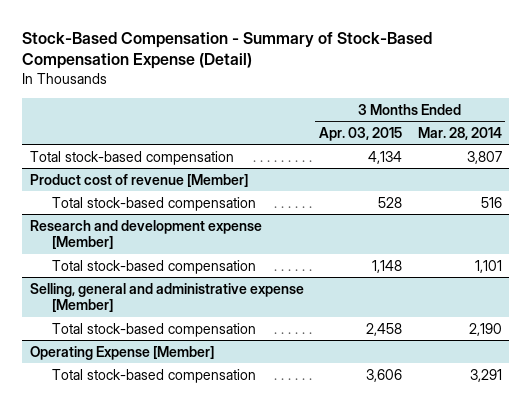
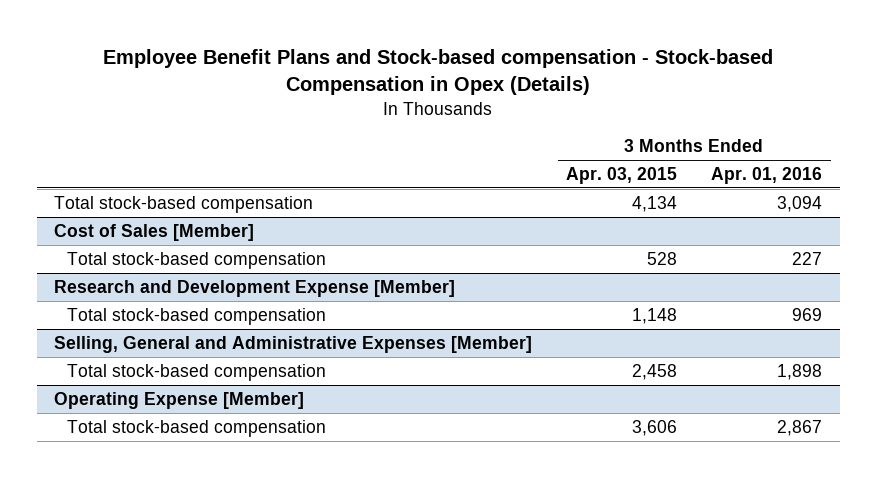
- Stock-Based Compensation - Summary of Stock-Based Compensation Expense (Detail)
+ Employee Benefit Plans and Stock-based compensation - Stock-based Compensation in Opex (Details)
- | 3 Months Ended Apr. 03, 2015 | 3 Months Ended Mar. 28, 2014
+ | 3 Months Ended Apr. 03, 2015 | 3 Months Ended Apr. 01, 2016
- Product cost of revenue [Member]
+ Cost of Sales [Member]
- Research and development expense [Member]
+ Research and Development Expense [Member]
- Selling, general and administrative expense [Member]
+ Selling, General and Administrative Expenses [Member]

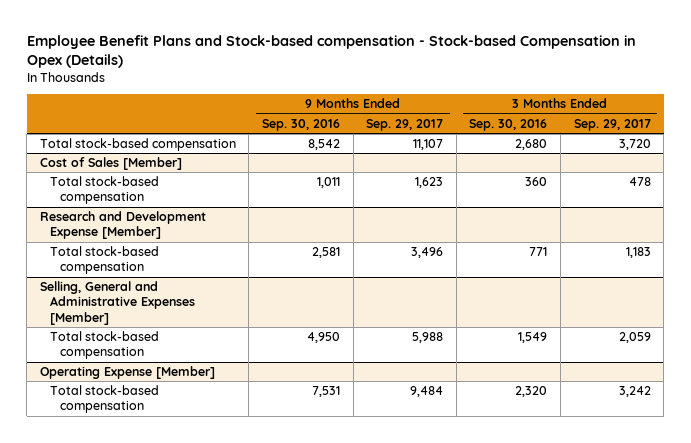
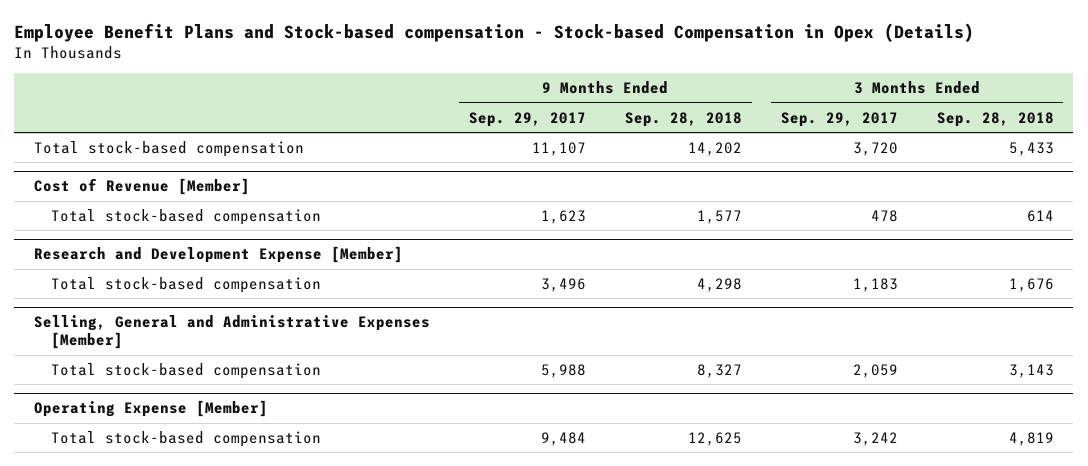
- | 9 Months Ended Sep. 30, 2016 | 9 Months Ended Sep. 29, 2017 | 3 Months Ended Sep. 30, 2016 | 3 Months Ended Sep. 29, 2017
+ | 9 Months Ended Sep. 29, 2017 | 9 Months Ended Sep. 28, 2018 | 3 Months Ended Sep. 29, 2017 | 3 Months Ended Sep. 28, 2018
- Cost of Sales [Member]
+ Cost of Revenue [Member]

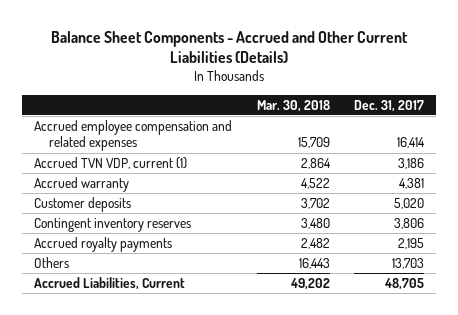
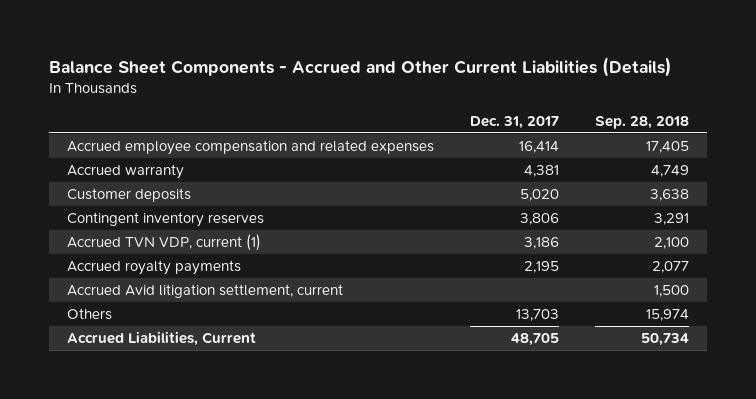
- | Mar. 30, 2018 | Dec. 31, 2017
+ | Dec. 31, 2017 | Sep. 28, 2018
moved down: Accrued TVN VDP, current (1) | 3,186 | 2,100
+ Accrued Avid litigation settlement, current | | 1,500

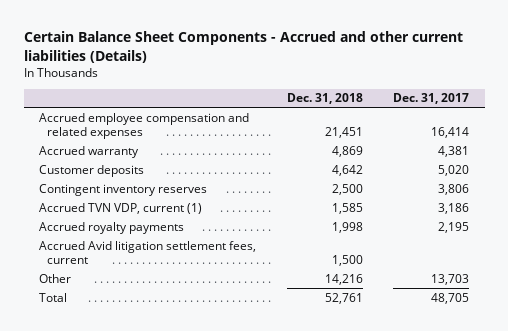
- Balance Sheet Components - Accrued and Other Current Liabilities (Details)
+ Certain Balance Sheet Components - Accrued and other current liabilities (Details)
- | Dec. 31, 2017 | Sep. 28, 2018
+ | Dec. 31, 2018 | Dec. 31, 2017
- Accrued Avid litigation settlement, current | | 1,500
- Others | 13,703 | 15,974
- Accrued Liabilities, Current | 48,705 | 50,734
+ Accrued Avid litigation settlement fees, current | 1,500 |
+ Other | 14,216 | 13,703
+ Total | 52,761 | 48,705

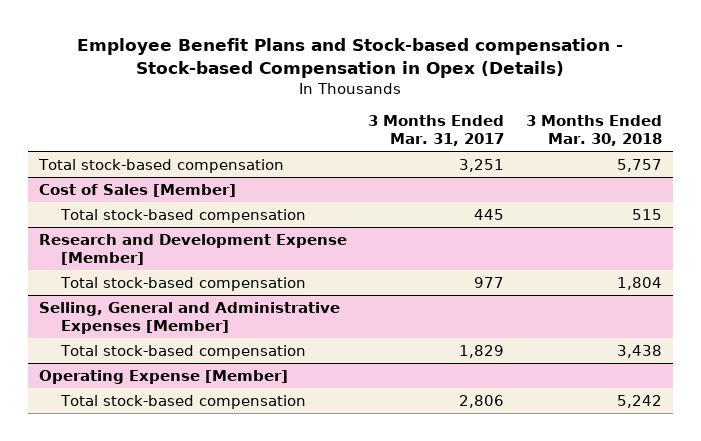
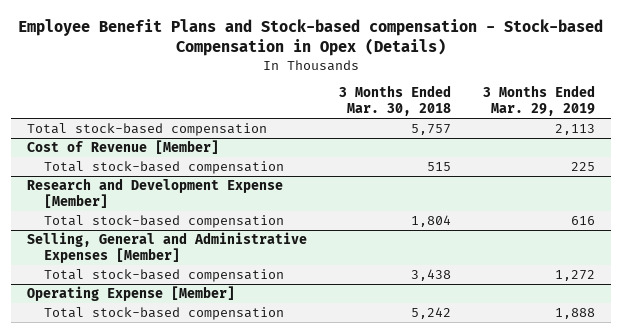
- | 3 Months Ended Mar. 31, 2017 | 3 Months Ended Mar. 30, 2018
+ | 3 Months Ended Mar. 30, 2018 | 3 Months Ended Mar. 29, 2019
- Cost of Sales [Member]
+ Cost of Revenue [Member]

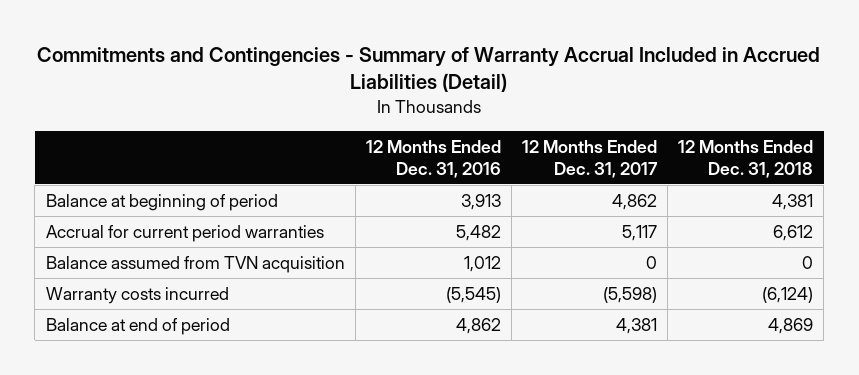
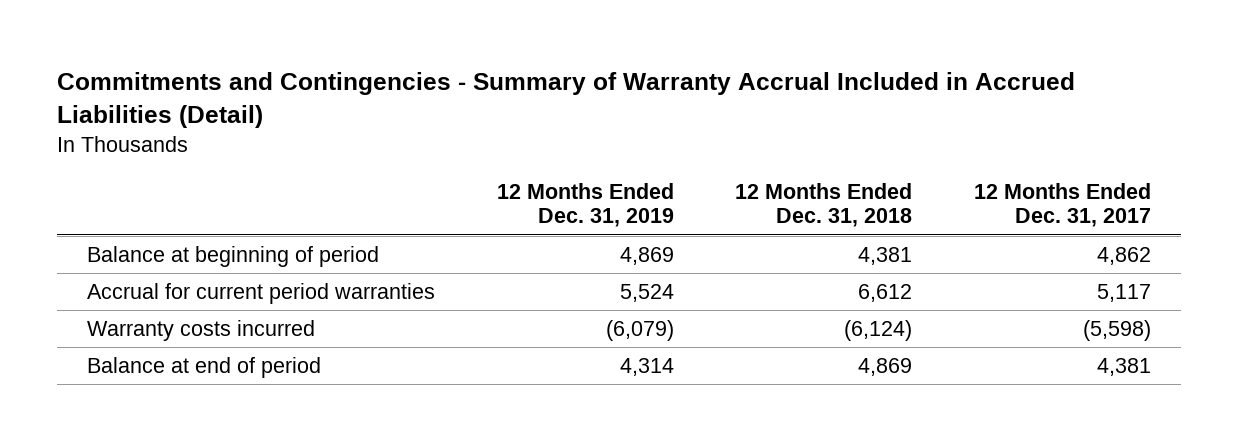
- | 12 Months Ended Dec. 31, 2016 | 12 Months Ended Dec. 31, 2017 | 12 Months Ended Dec. 31, 2018
+ | 12 Months Ended Dec. 31, 2019 | 12 Months Ended Dec. 31, 2018 | 12 Months Ended Dec. 31, 2017
- Balance assumed from TVN acquisition | 1,012 | 0 | 0

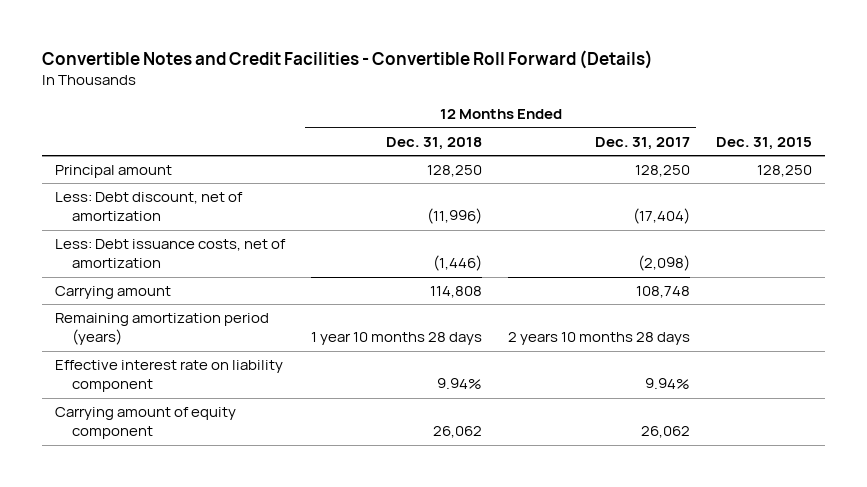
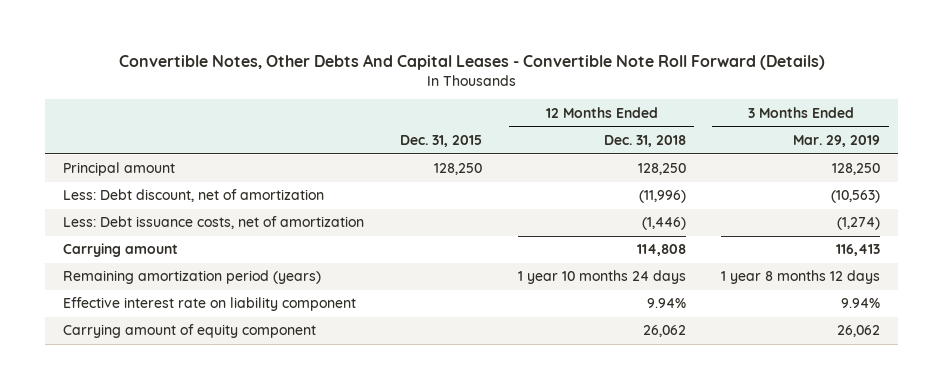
- Convertible Notes and Credit Facilities - Convertible Roll Forward (Details)
+ Convertible Notes, Other Debts And Capital Leases - Convertible Note Roll Forward (Details)
- | 12 Months Ended Dec. 31, 2018 | 12 Months Ended Dec. 31, 2017 | Dec. 31, 2015
+ | Dec. 31, 2015 | 12 Months Ended Dec. 31, 2018 | 3 Months Ended Mar. 29, 2019
- Remaining amortization period (years) | 1 year 10 months 28 days | 2 years 10 months 28 days |
+ Remaining amortization period (years) | | 1 year 10 months 24 days | 1 year 8 months 12 days

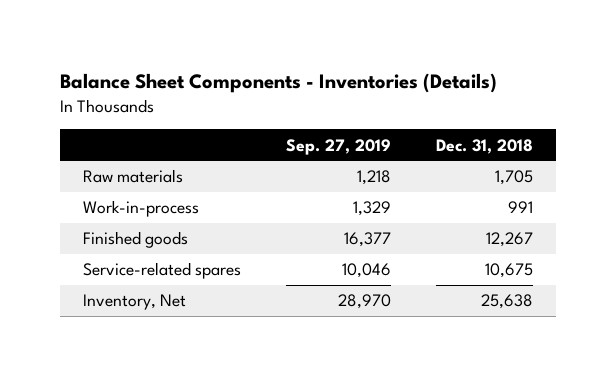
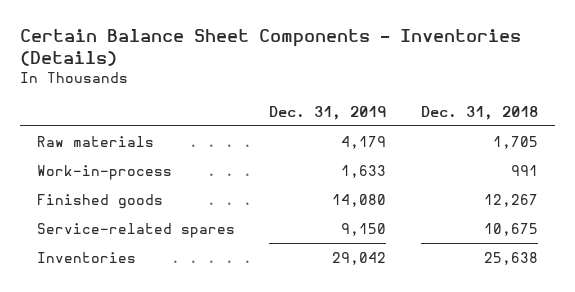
- Balance Sheet Components - Inventories (Details)
+ Certain Balance Sheet Components - Inventories (Details)
- | Sep. 27, 2019 | Dec. 31, 2018
+ | Dec. 31, 2019 | Dec. 31, 2018
- Inventory, Net | 28,970 | 25,638
+ Inventories | 29,042 | 25,638

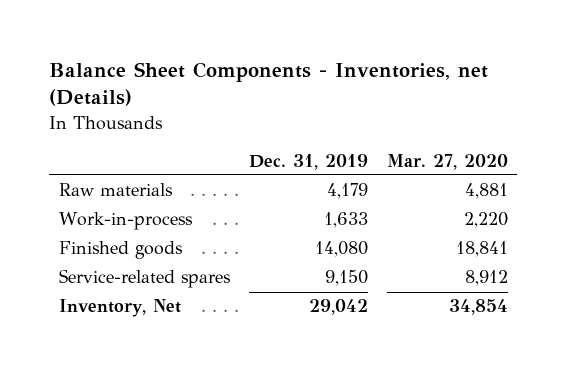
- Certain Balance Sheet Components - Inventories (Details)
+ Balance Sheet Components - Inventories, net (Details)
- | Dec. 31, 2019 | Dec. 31, 2018
+ | Dec. 31, 2019 | Mar. 27, 2020
- Inventories | 29,042 | 25,638
+ Inventory, Net | 29,042 | 34,854

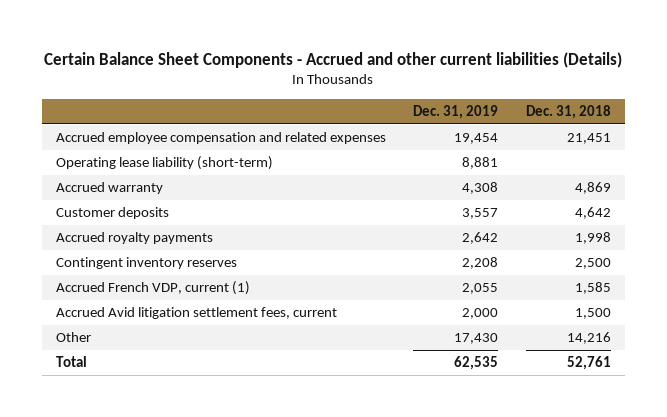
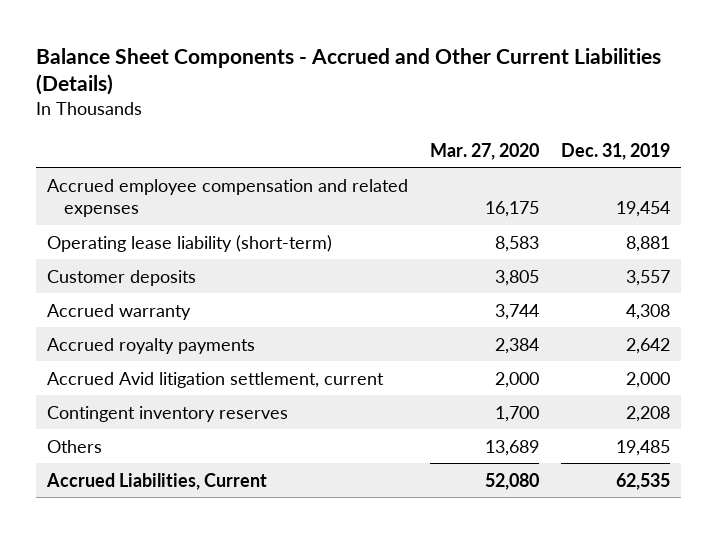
- Certain Balance Sheet Components - Accrued and other current liabilities (Details)
+ Balance Sheet Components - Accrued and Other Current Liabilities (Details)
- | Dec. 31, 2019 | Dec. 31, 2018
+ | Mar. 27, 2020 | Dec. 31, 2019
moved down: Accrued warranty | 3,744 | 4,308
+ Accrued Avid litigation settlement, current | 2,000 | 2,000
- Accrued French VDP, current (1) | 2,055 | 1,585
- Accrued Avid litigation settlement fees, current | 2,000 | 1,500
- Other | 17,430 | 14,216
- Total | 62,535 | 52,761
+ Others | 13,689 | 19,485
+ Accrued Liabilities, Current | 52,080 | 62,535

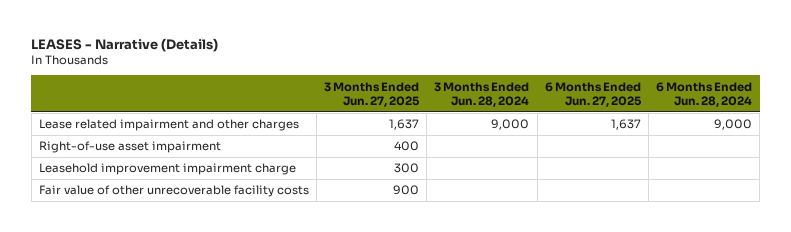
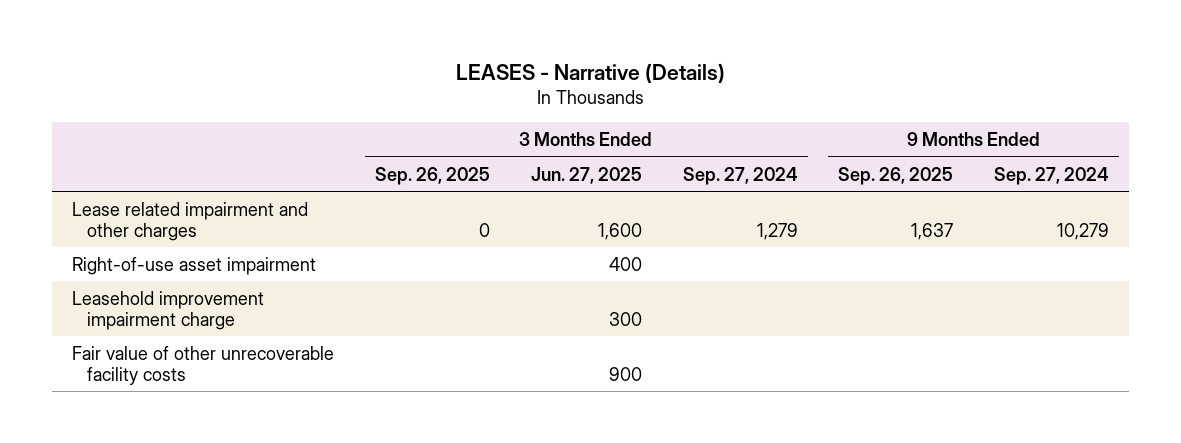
- | 3 Months Ended Jun. 27, 2025 | 3 Months Ended Jun. 28, 2024 | 6 Months Ended Jun. 27, 2025 | 6 Months Ended Jun. 28, 2024
+ | 3 Months Ended Sep. 26, 2025 | 3 Months Ended Jun. 27, 2025 | 3 Months Ended Sep. 27, 2024 | 9 Months Ended Sep. 26, 2025 | 9 Months Ended Sep. 27, 2024
- Lease related impairment and other charges | 1,637 | 9,000 | 1,637 | 9,000
+ Lease related impairment and other charges | 0 | 1,600 | 1,279 | 1,637 | 10,279

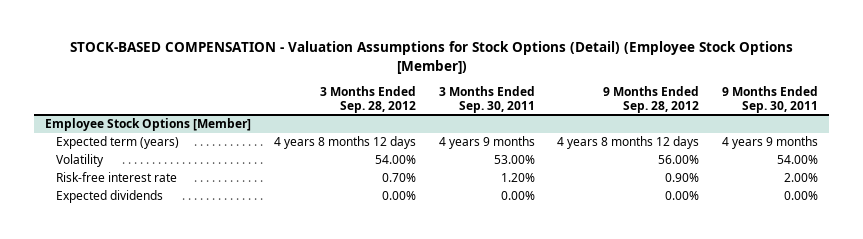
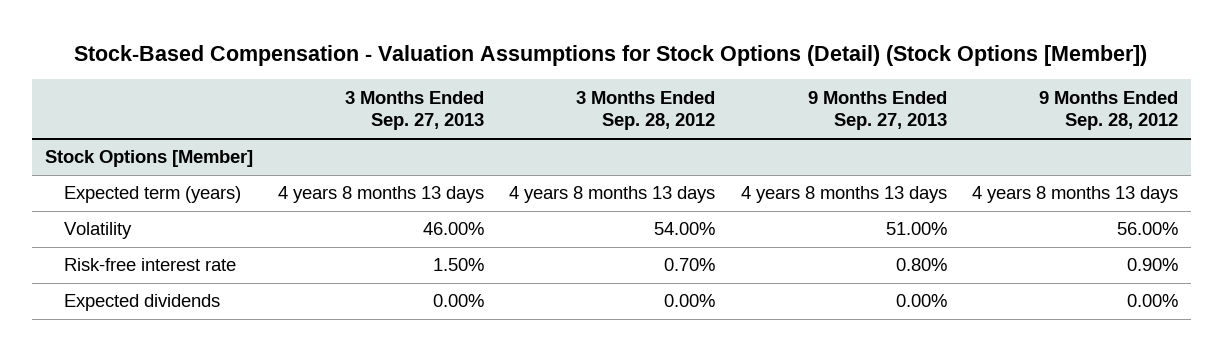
- STOCK-BASED COMPENSATION - Valuation Assumptions for Stock Options (Detail) (Employee Stock Options [Member])
+ Stock-Based Compensation - Valuation Assumptions for Stock Options (Detail) (Stock Options [Member])
- | 3 Months Ended Sep. 28, 2012 | 3 Months Ended Sep. 30, 2011 | 9 Months Ended Sep. 28, 2012 | 9 Months Ended Sep. 30, 2011
+ | 3 Months Ended Sep. 27, 2013 | 3 Months Ended Sep. 28, 2012 | 9 Months Ended Sep. 27, 2013 | 9 Months Ended Sep. 28, 2012
- Employee Stock Options [Member]
- Expected term (years) | 4 years 8 months 12 days | 4 years 9 months | 4 years 8 months 12 days | 4 years 9 months
+ Stock Options [Member]
+ Expected term (years) | 4 years 8 months 13 days | 4 years 8 months 13 days | 4 years 8 months 13 days | 4 years 8 months 13 days

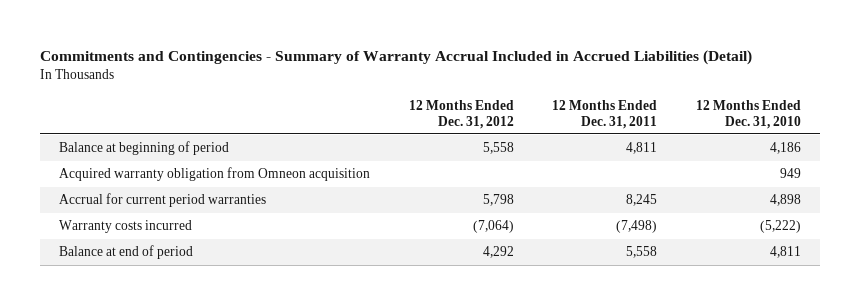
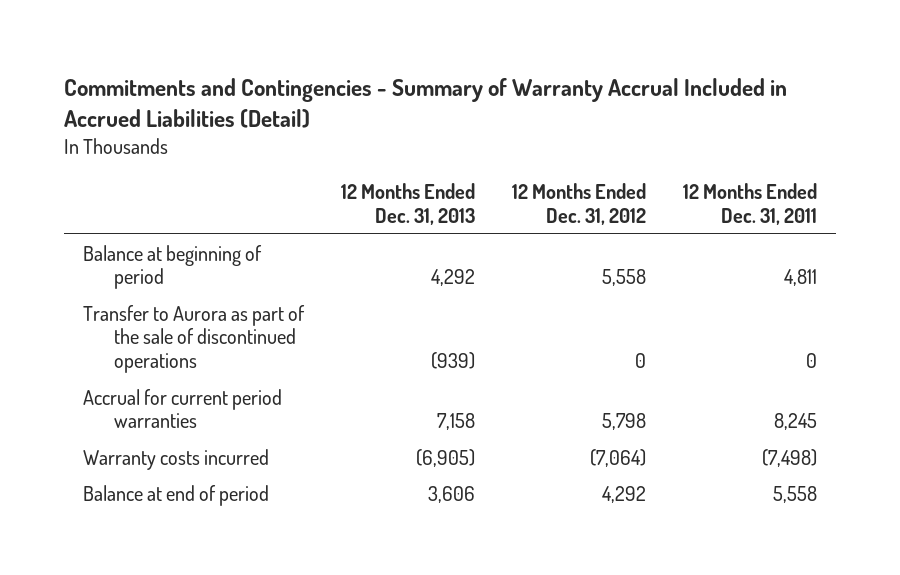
- | 12 Months Ended Dec. 31, 2012 | 12 Months Ended Dec. 31, 2011 | 12 Months Ended Dec. 31, 2010
+ | 12 Months Ended Dec. 31, 2013 | 12 Months Ended Dec. 31, 2012 | 12 Months Ended Dec. 31, 2011
- Acquired warranty obligation from Omneon acquisition | | | 949
+ Transfer to Aurora as part of the sale of discontinued operations | (939) | 0 | 0

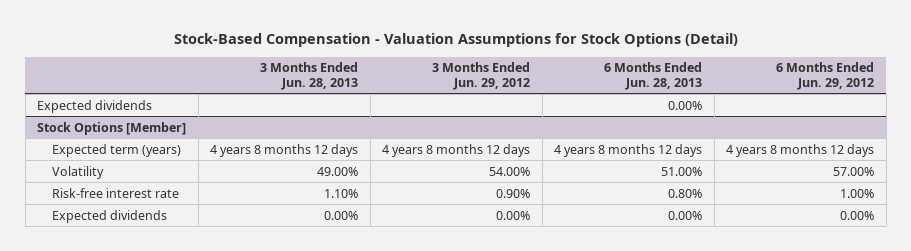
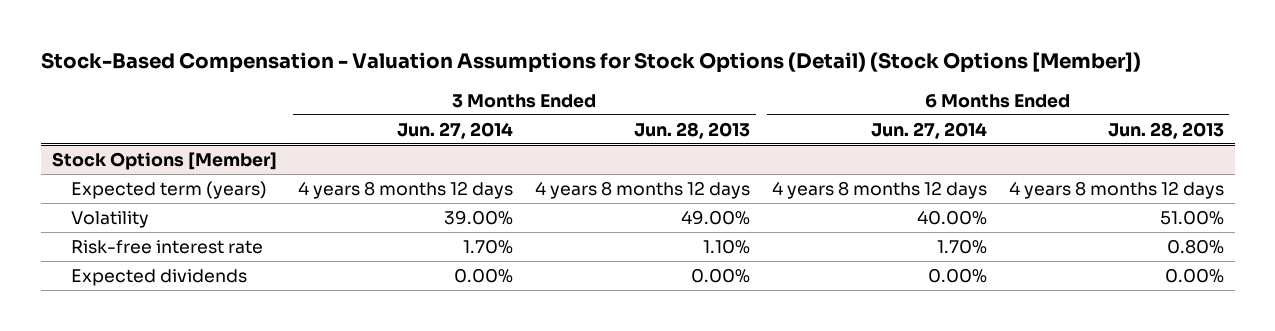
- Stock-Based Compensation - Valuation Assumptions for Stock Options (Detail)
+ Stock-Based Compensation - Valuation Assumptions for Stock Options (Detail) (Stock Options [Member])
- | 3 Months Ended Jun. 28, 2013 | 3 Months Ended Jun. 29, 2012 | 6 Months Ended Jun. 28, 2013 | 6 Months Ended Jun. 29, 2012
+ | 3 Months Ended Jun. 27, 2014 | 3 Months Ended Jun. 28, 2013 | 6 Months Ended Jun. 27, 2014 | 6 Months Ended Jun. 28, 2013
- Expected dividends | | | 0.00% |

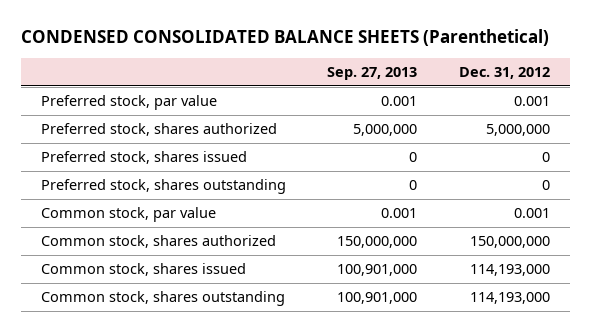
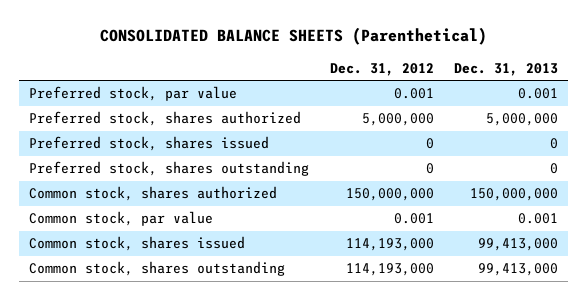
- CONDENSED CONSOLIDATED BALANCE SHEETS (Parenthetical)
+ CONSOLIDATED BALANCE SHEETS (Parenthetical)
- | Sep. 27, 2013 | Dec. 31, 2012
+ | Dec. 31, 2012 | Dec. 31, 2013
moved down: Common stock, par value | 0.001 | 0.001

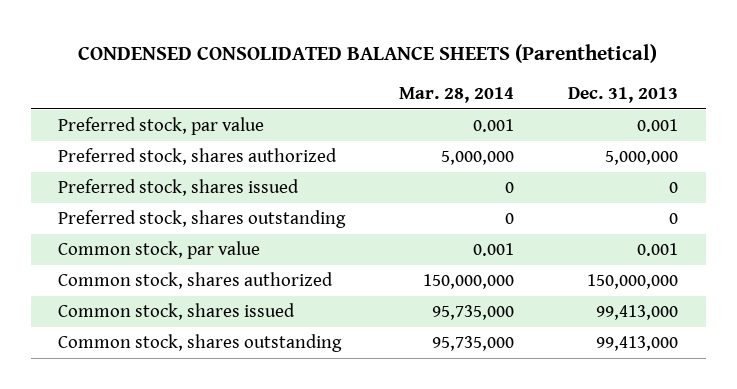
- CONSOLIDATED BALANCE SHEETS (Parenthetical)
+ CONDENSED CONSOLIDATED BALANCE SHEETS (Parenthetical)
- | Dec. 31, 2012 | Dec. 31, 2013
+ | Mar. 28, 2014 | Dec. 31, 2013
moved down: Common stock, shares authorized | 150,000,000 | 150,000,000

